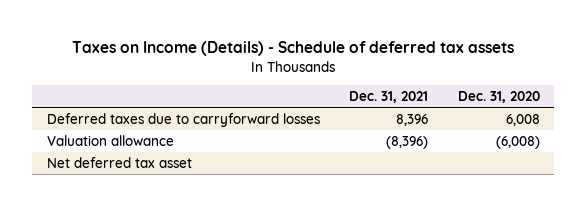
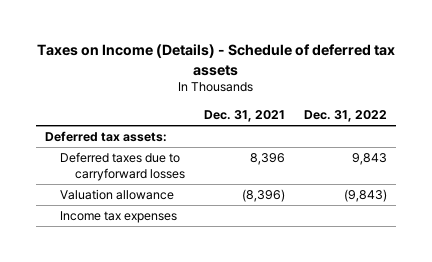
- | Dec. 31, 2021 | Dec. 31, 2020
+ | Dec. 31, 2021 | Dec. 31, 2022
+ Deferred tax assets:
- Net deferred tax asset
+ Income tax expenses

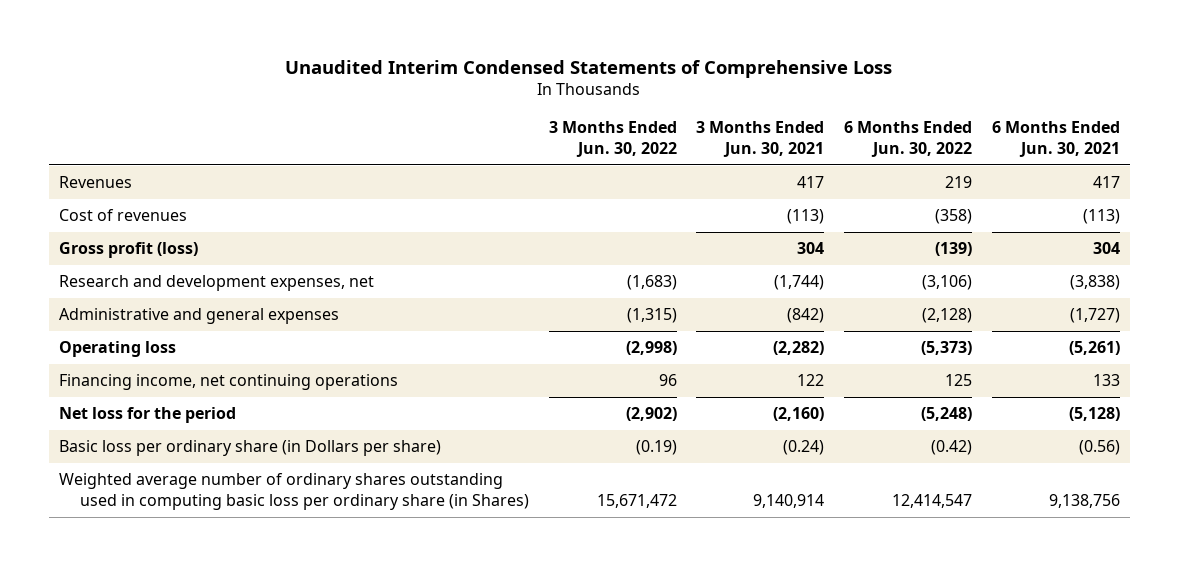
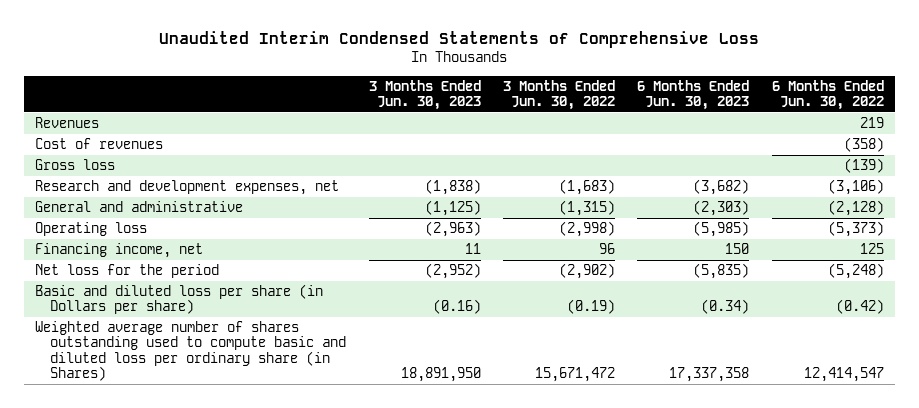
- | 3 Months Ended Jun. 30, 2022 | 3 Months Ended Jun. 30, 2021 | 6 Months Ended Jun. 30, 2022 | 6 Months Ended Jun. 30, 2021
+ | 3 Months Ended Jun. 30, 2023 | 3 Months Ended Jun. 30, 2022 | 6 Months Ended Jun. 30, 2023 | 6 Months Ended Jun. 30, 2022
- Gross profit (loss) | | 304 | (139) | 304
+ Gross loss | | | | (139)
- Administrative and general expenses | (1,315) | (842) | (2,128) | (1,727)
+ General and administrative | (1,125) | (1,315) | (2,303) | (2,128)
- Financing income, net continuing operations | 96 | 122 | 125 | 133
+ Financing income, net | 11 | 96 | 150 | 125
- Basic loss per ordinary share (in Dollars per share) | (0.19) | (0.24) | (0.42) | (0.56)
- Weighted average number of ordinary shares outstanding used in computing basic loss per ordinary share (in Shares) | 15,671,472 | 9,140,914 | 12,414,547 | 9,138,756
+ Basic and diluted loss per share (in Dollars per share) | (0.16) | (0.19) | (0.34) | (0.42)
+ Weighted average number of shares outstanding used to compute basic and diluted loss per ordinary share (in Shares) | 18,891,950 | 15,671,472 | 17,337,358 | 12,414,547

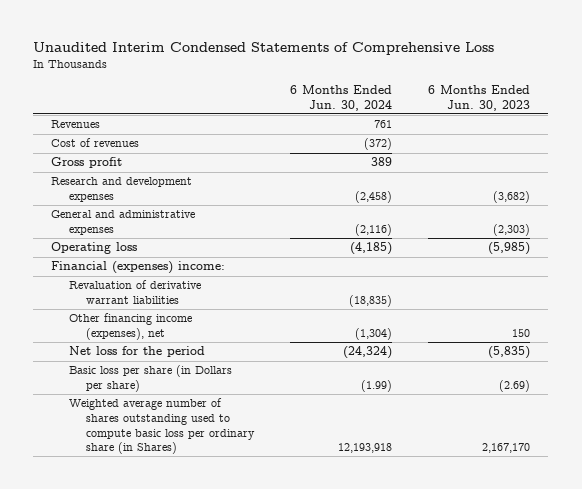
- | 3 Months Ended Jun. 30, 2023 | 3 Months Ended Jun. 30, 2022 | 6 Months Ended Jun. 30, 2023 | 6 Months Ended Jun. 30, 2022
+ | 6 Months Ended Jun. 30, 2024 | 6 Months Ended Jun. 30, 2023
- Gross loss | | | | (139)
- Research and development expenses, net | (1,838) | (1,683) | (3,682) | (3,106)
- General and administrative | (1,125) | (1,315) | (2,303) | (2,128)
+ Gross profit | 389 |
+ Research and development expenses | (2,458) | (3,682)
+ General and administrative expenses | (2,116) | (2,303)
- Financing income, net | 11 | 96 | 150 | 125
+ Financial (expenses) income:
+ Revaluation of derivative warrant liabilities | (18,835) |
+ Other financing income (expenses), net | (1,304) | 150
- Basic and diluted loss per share (in Dollars per share) | (0.16) | (0.19) | (0.34) | (0.42)
- Weighted average number of shares outstanding used to compute basic and diluted loss per ordinary share (in Shares) | 18,891,950 | 15,671,472 | 17,337,358 | 12,414,547
+ Basic loss per share (in Dollars per share) | (1.99) | (2.69)
+ Weighted average number of shares outstanding used to compute basic loss per ordinary share (in Shares) | 12,193,918 | 2,167,170

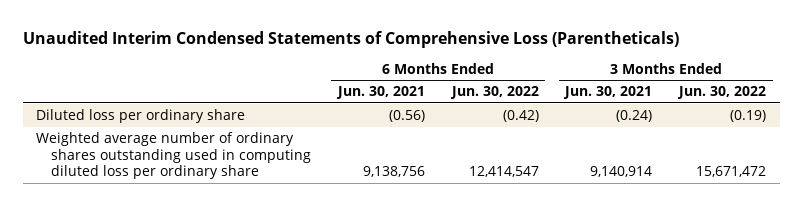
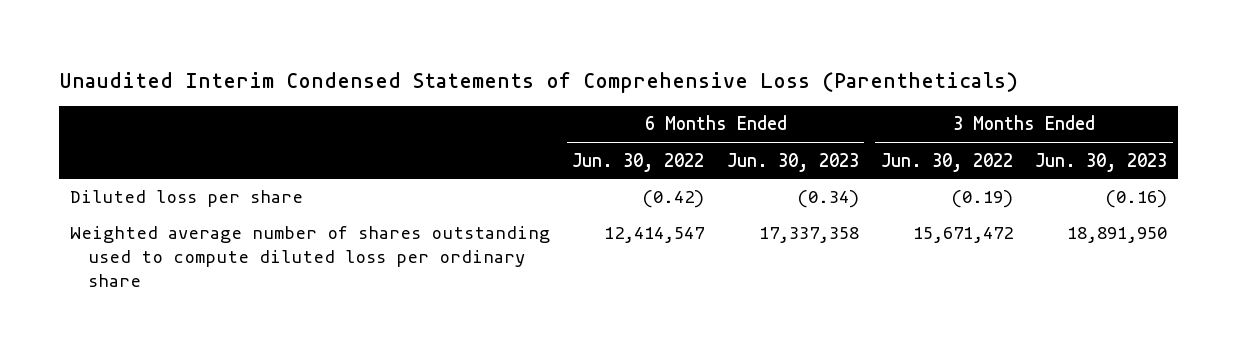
- | 6 Months Ended Jun. 30, 2021 | 6 Months Ended Jun. 30, 2022 | 3 Months Ended Jun. 30, 2021 | 3 Months Ended Jun. 30, 2022
+ | 6 Months Ended Jun. 30, 2022 | 6 Months Ended Jun. 30, 2023 | 3 Months Ended Jun. 30, 2022 | 3 Months Ended Jun. 30, 2023
- Diluted loss per ordinary share | (0.56) | (0.42) | (0.24) | (0.19)
- Weighted average number of ordinary shares outstanding used in computing diluted loss per ordinary share | 9,138,756 | 12,414,547 | 9,140,914 | 15,671,472
+ Diluted loss per share | (0.42) | (0.34) | (0.19) | (0.16)
+ Weighted average number of shares outstanding used to compute diluted loss per ordinary share | 12,414,547 | 17,337,358 | 15,671,472 | 18,891,950

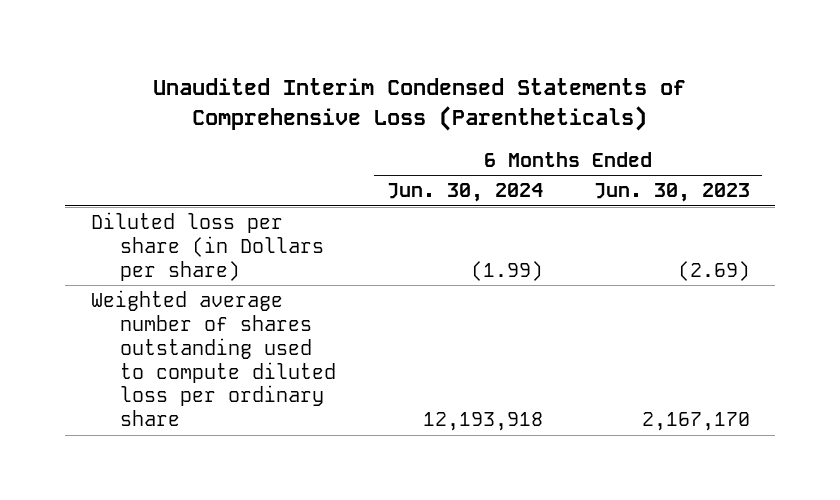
- | 6 Months Ended Jun. 30, 2022 | 6 Months Ended Jun. 30, 2023 | 3 Months Ended Jun. 30, 2022 | 3 Months Ended Jun. 30, 2023
+ | 6 Months Ended Jun. 30, 2024 | 6 Months Ended Jun. 30, 2023
- Diluted loss per share | (0.42) | (0.34) | (0.19) | (0.16)
- Weighted average number of shares outstanding used to compute diluted loss per ordinary share | 12,414,547 | 17,337,358 | 15,671,472 | 18,891,950
+ Diluted loss per share (in Dollars per share) | (1.99) | (2.69)
+ Weighted average number of shares outstanding used to compute diluted loss per ordinary share | 12,193,918 | 2,167,170

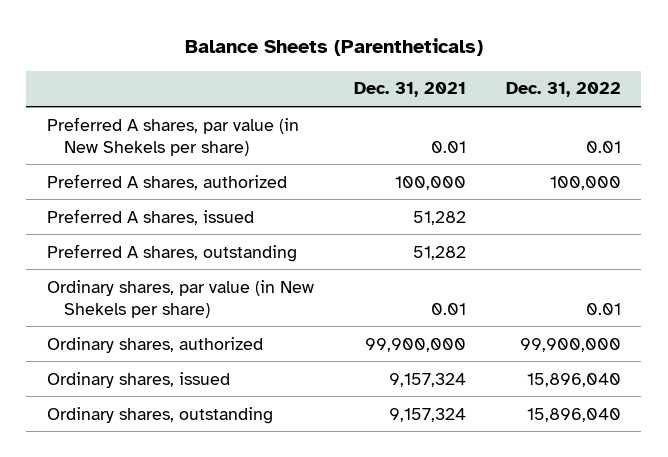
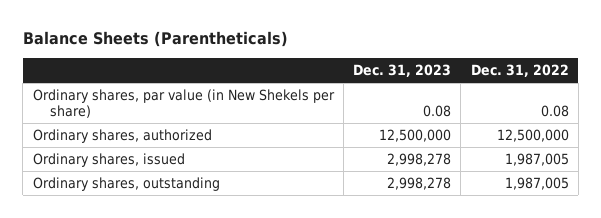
- | Dec. 31, 2021 | Dec. 31, 2022
+ | Dec. 31, 2023 | Dec. 31, 2022
- Preferred A shares, par value (in New Shekels per share) | 0.01 | 0.01
- Preferred A shares, authorized | 100,000 | 100,000
- Preferred A shares, issued | 51,282 |
- Preferred A shares, outstanding | 51,282 |
- Ordinary shares, par value (in New Shekels per share) | 0.01 | 0.01
- Ordinary shares, authorized | 99,900,000 | 99,900,000
- Ordinary shares, issued | 9,157,324 | 15,896,040
- Ordinary shares, outstanding | 9,157,324 | 15,896,040
+ Ordinary shares, par value (in New Shekels per share) | 0.08 | 0.08
+ Ordinary shares, authorized | 12,500,000 | 12,500,000
+ Ordinary shares, issued | 2,998,278 | 1,987,005
+ Ordinary shares, outstanding | 2,998,278 | 1,987,005

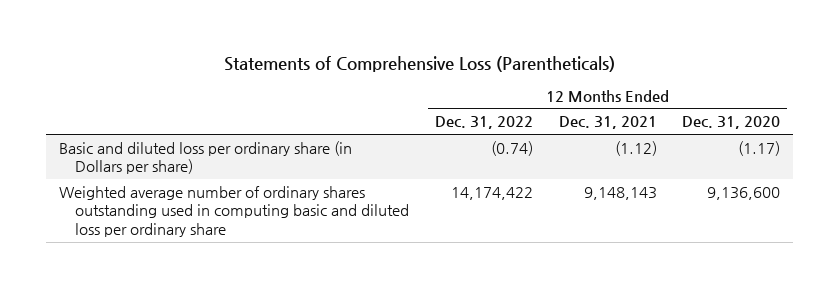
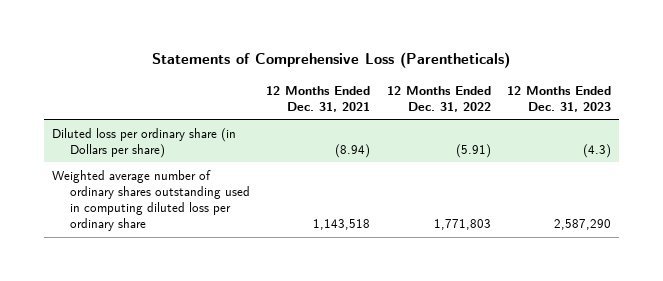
- | 12 Months Ended Dec. 31, 2022 | 12 Months Ended Dec. 31, 2021 | 12 Months Ended Dec. 31, 2020
+ | 12 Months Ended Dec. 31, 2021 | 12 Months Ended Dec. 31, 2022 | 12 Months Ended Dec. 31, 2023
- Basic and diluted loss per ordinary share (in Dollars per share) | (0.74) | (1.12) | (1.17)
- Weighted average number of ordinary shares outstanding used in computing basic and diluted loss per ordinary share | 14,174,422 | 9,148,143 | 9,136,600
+ Diluted loss per ordinary share (in Dollars per share) | (8.94) | (5.91) | (4.3)
+ Weighted average number of ordinary shares outstanding used in computing diluted loss per ordinary share | 1,143,518 | 1,771,803 | 2,587,290

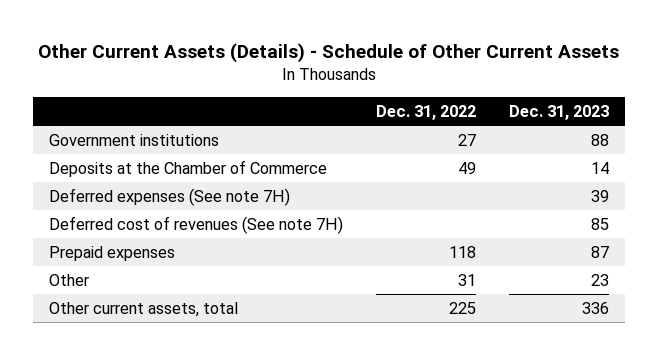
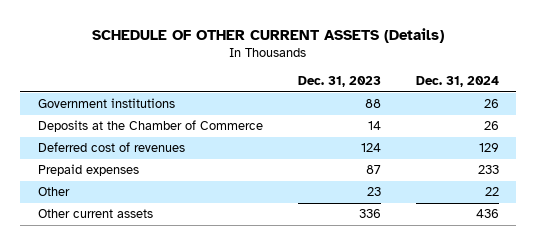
- Other Current Assets (Details) - Schedule of Other Current Assets
+ SCHEDULE OF OTHER CURRENT ASSETS (Details)
- | Dec. 31, 2022 | Dec. 31, 2023
+ | Dec. 31, 2023 | Dec. 31, 2024
- Deferred expenses (See note 7H) | | 39
- Deferred cost of revenues (See note 7H) | | 85
+ Deferred cost of revenues | 124 | 129
- Other current assets, total | 225 | 336
+ Other current assets | 336 | 436

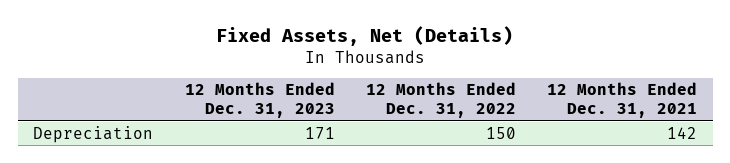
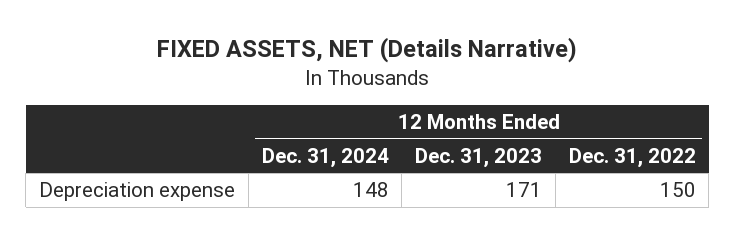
- Fixed Assets, Net (Details)
+ FIXED ASSETS, NET (Details Narrative)
- | 12 Months Ended Dec. 31, 2023 | 12 Months Ended Dec. 31, 2022 | 12 Months Ended Dec. 31, 2021
+ | 12 Months Ended Dec. 31, 2024 | 12 Months Ended Dec. 31, 2023 | 12 Months Ended Dec. 31, 2022
- Depreciation | 171 | 150 | 142
+ Depreciation expense | 148 | 171 | 150

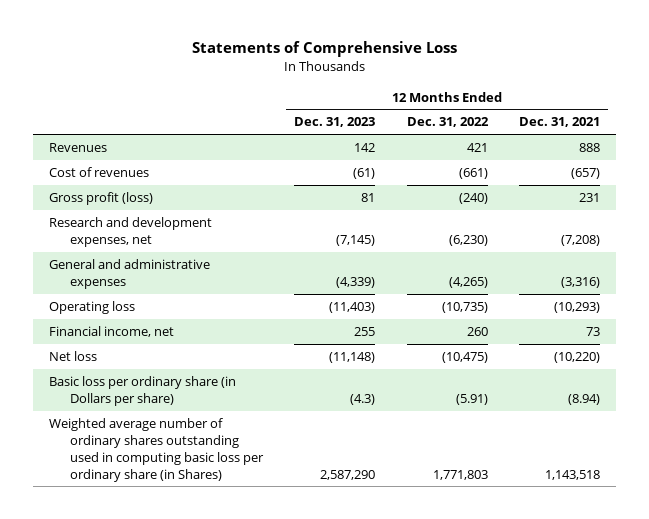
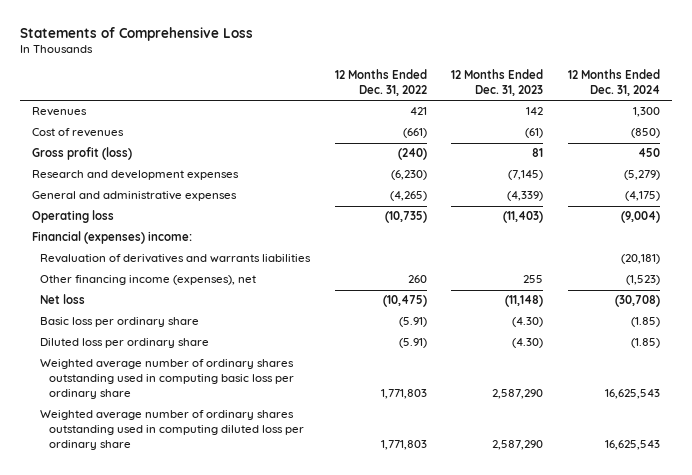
- | 12 Months Ended Dec. 31, 2023 | 12 Months Ended Dec. 31, 2022 | 12 Months Ended Dec. 31, 2021
+ | 12 Months Ended Dec. 31, 2022 | 12 Months Ended Dec. 31, 2023 | 12 Months Ended Dec. 31, 2024
- Research and development expenses, net | (7,145) | (6,230) | (7,208)
+ Research and development expenses | (6,230) | (7,145) | (5,279)
- Financial income, net | 255 | 260 | 73
+ Financial (expenses) income:
+ Revaluation of derivatives and warrants liabilities | | | (20,181)
+ Other financing income (expenses), net | 260 | 255 | (1,523)
- Basic loss per ordinary share (in Dollars per share) | (4.3) | (5.91) | (8.94)
- Weighted average number of ordinary shares outstanding used in computing basic loss per ordinary share (in Shares) | 2,587,290 | 1,771,803 | 1,143,518
+ Basic loss per ordinary share | (5.91) | (4.30) | (1.85)
+ Diluted loss per ordinary share | (5.91) | (4.30) | (1.85)
+ Weighted average number of ordinary shares outstanding used in computing basic loss per ordinary share | 1,771,803 | 2,587,290 | 16,625,543
+ Weighted average number of ordinary shares outstanding used in computing diluted loss per ordinary share | 1,771,803 | 2,587,290 | 16,625,543

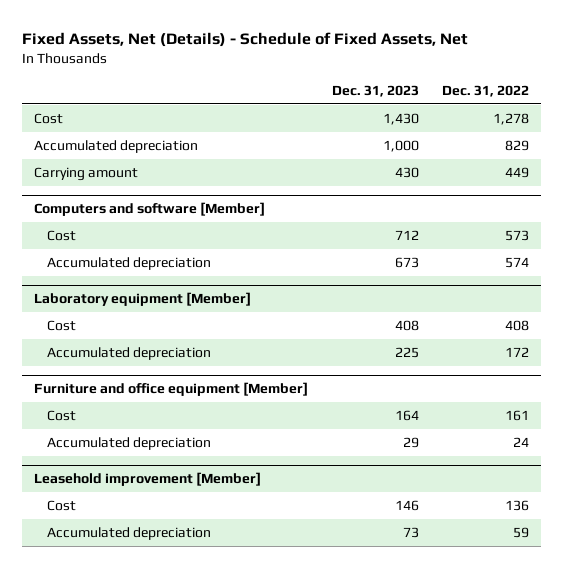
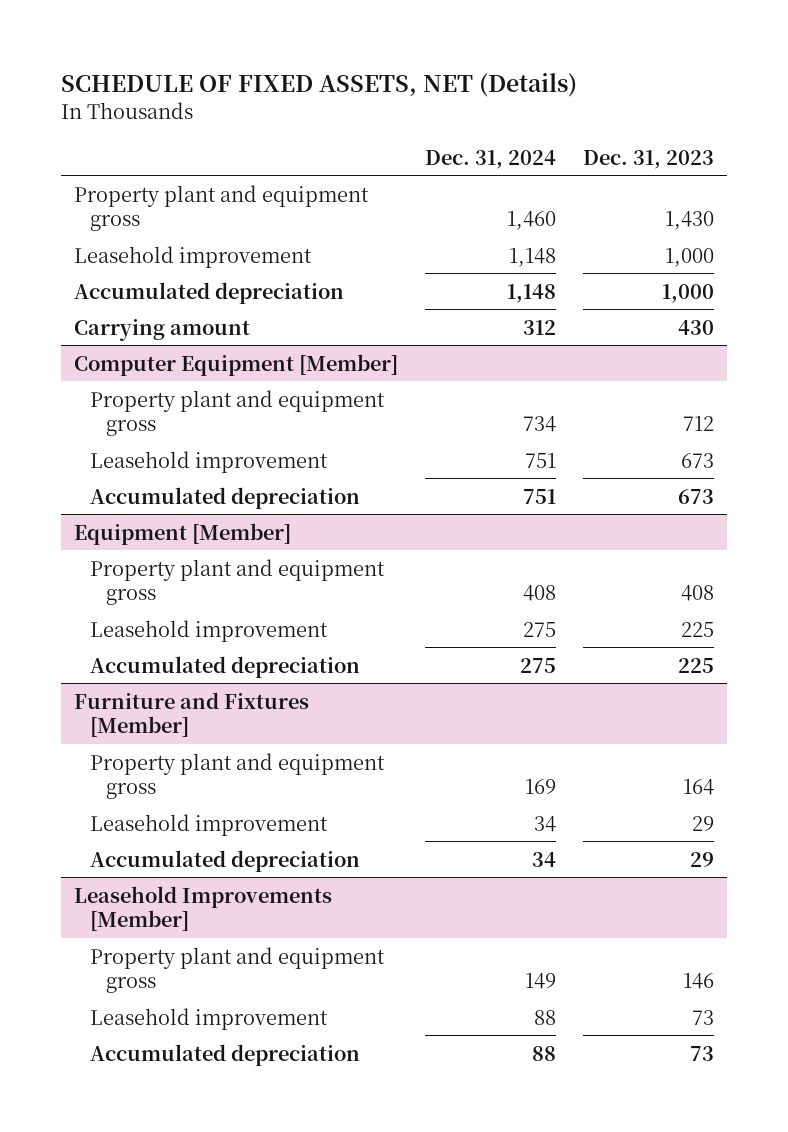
- Fixed Assets, Net (Details) - Schedule of Fixed Assets, Net
+ SCHEDULE OF FIXED ASSETS, NET (Details)
- | Dec. 31, 2023 | Dec. 31, 2022
+ | Dec. 31, 2024 | Dec. 31, 2023
- Cost | 1,430 | 1,278
+ Property plant and equipment gross | 1,460 | 1,430
+ Leasehold improvement | 1,148 | 1,000
- Computers and software [Member]
- Cost | 712 | 573
+ Computer Equipment [Member]
+ Property plant and equipment gross | 734 | 712
+ Leasehold improvement | 751 | 673
- Laboratory equipment [Member]
- Cost | 408 | 408
+ Equipment [Member]
+ Property plant and equipment gross | 408 | 408
+ Leasehold improvement | 275 | 225
- Furniture and office equipment [Member]
- Cost | 164 | 161
+ Furniture and Fixtures [Member]
+ Property plant and equipment gross | 169 | 164
+ Leasehold improvement | 34 | 29
- Leasehold improvement [Member]
- Cost | 146 | 136
+ Leasehold Improvements [Member]
+ Property plant and equipment gross | 149 | 146
+ Leasehold improvement | 88 | 73

